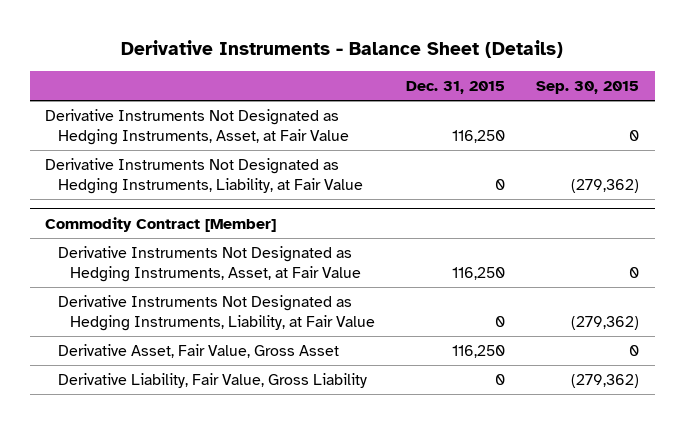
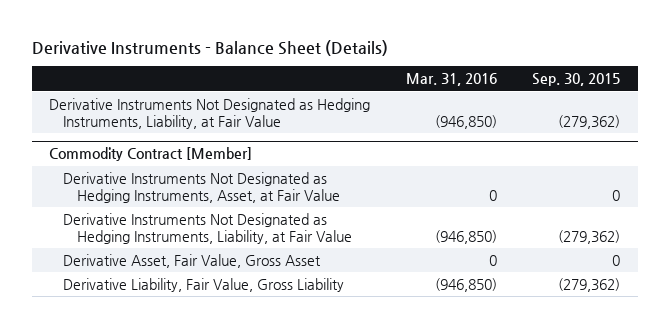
- | Dec. 31, 2015 | Sep. 30, 2015
+ | Mar. 31, 2016 | Sep. 30, 2015
- Derivative Instruments Not Designated as Hedging Instruments, Asset, at Fair Value | 116,250 | 0

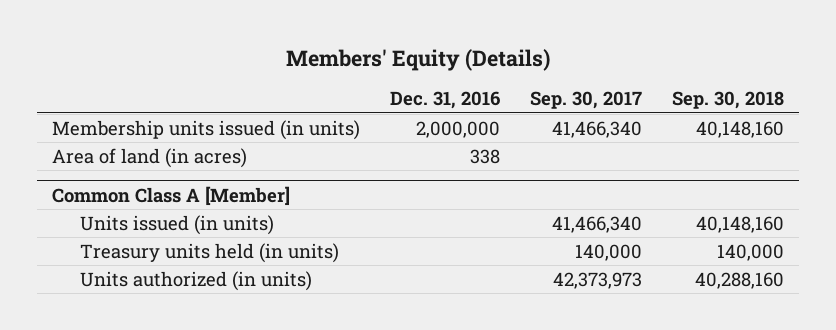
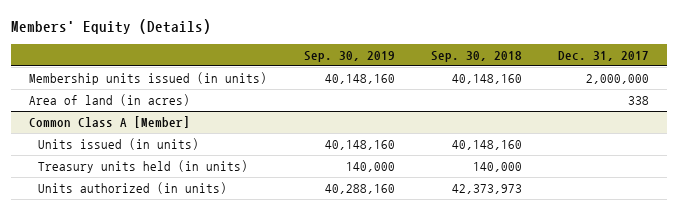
- | Dec. 31, 2016 | Sep. 30, 2017 | Sep. 30, 2018
+ | Sep. 30, 2019 | Sep. 30, 2018 | Dec. 31, 2017
@ Common Class A [Member]
- Units authorized (in units) | | 42,373,973 | 40,288,160
+ Units authorized (in units) | 40,288,160 | 42,373,973 |

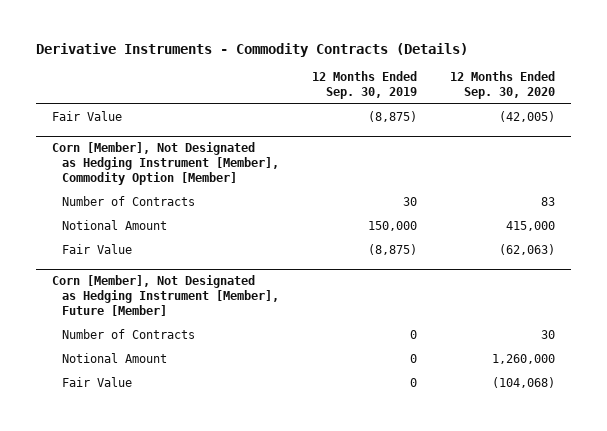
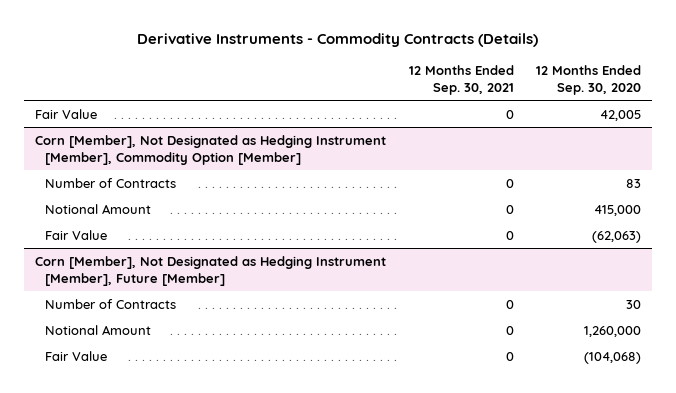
- | 12 Months Ended Sep. 30, 2019 | 12 Months Ended Sep. 30, 2020
+ | 12 Months Ended Sep. 30, 2021 | 12 Months Ended Sep. 30, 2020
- Fair Value | (8,875) | (42,005)
+ Fair Value | 0 | 42,005

